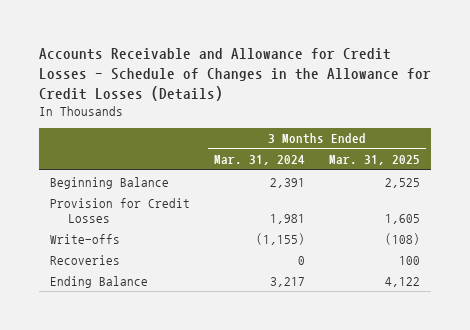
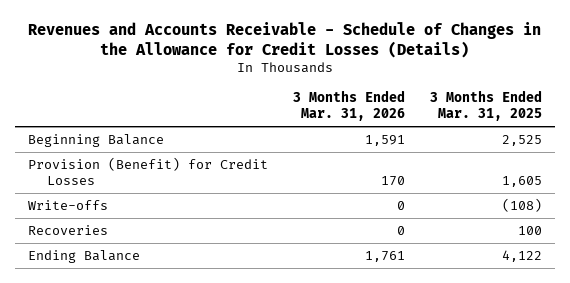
- Accounts Receivable and Allowance for Credit Losses - Schedule of Changes in the Allowance for Credit Losses (Details)
+ Revenues and Accounts Receivable - Schedule of Changes in the Allowance for Credit Losses (Details)
- | 3 Months Ended Mar. 31, 2024 | 3 Months Ended Mar. 31, 2025
+ | 3 Months Ended Mar. 31, 2026 | 3 Months Ended Mar. 31, 2025
- Provision for Credit Losses | 1,981 | 1,605
+ Provision (Benefit) for Credit Losses | 170 | 1,605

